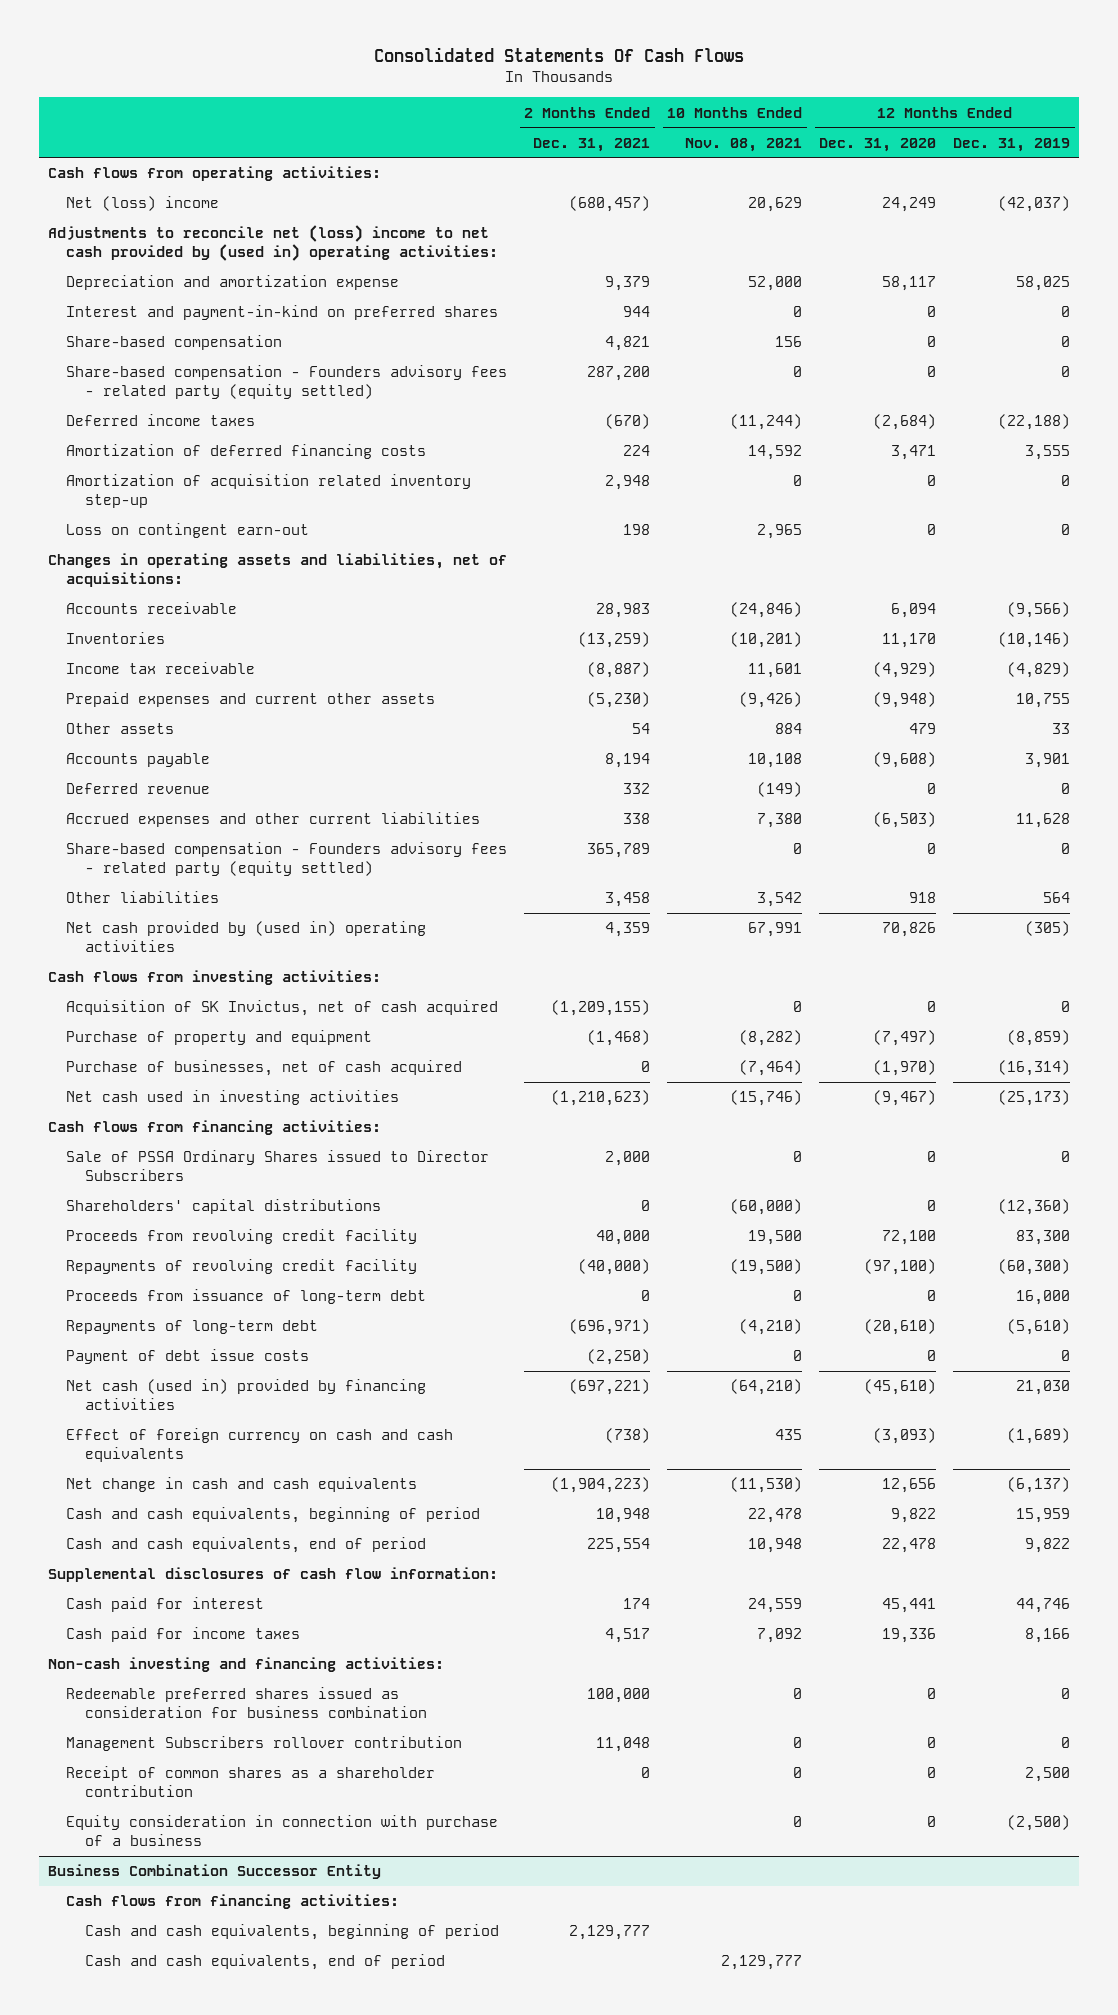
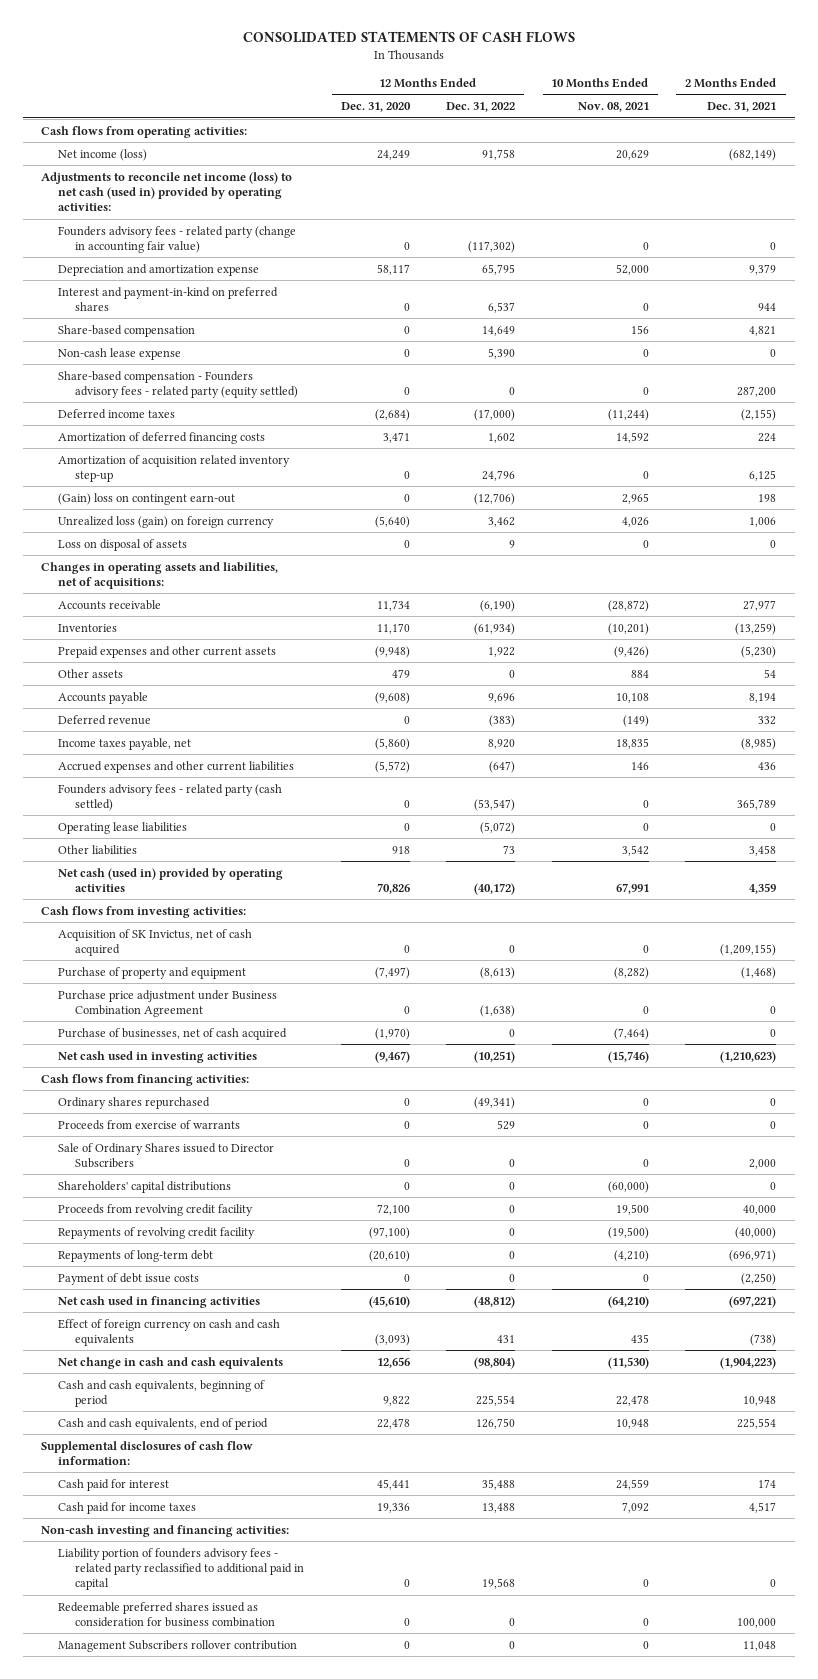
- Consolidated Statements Of Cash Flows
+ CONSOLIDATED STATEMENTS OF CASH FLOWS
- | 2 Months Ended Dec. 31, 2021 | 10 Months Ended Nov. 08, 2021 | 12 Months Ended Dec. 31, 2020 | 12 Months Ended Dec. 31, 2019
+ | 12 Months Ended Dec. 31, 2020 | 12 Months Ended Dec. 31, 2022 | 10 Months Ended Nov. 08, 2021 | 2 Months Ended Dec. 31, 2021
- Net (loss) income | (680,457) | 20,629 | 24,249 | (42,037)
- Adjustments to reconcile net (loss) income to net cash provided by (used in) operating activities:
+ Net income (loss) | 24,249 | 91,758 | 20,629 | (682,149)
+ Adjustments to reconcile net income (loss) to net cash (used in) provided by operating activities:
+ Founders advisory fees - related party (change in accounting fair value) | 0 | (117,302) | 0 | 0
+ Non-cash lease expense | 0 | 5,390 | 0 | 0
- Deferred income taxes | (670) | (11,244) | (2,684) | (22,188)
+ Deferred income taxes | (2,684) | (17,000) | (11,244) | (2,155)
- Amortization of acquisition related inventory step-up | 2,948 | 0 | 0 | 0
- Loss on contingent earn-out | 198 | 2,965 | 0 | 0
+ Amortization of acquisition related inventory step-up | 0 | 24,796 | 0 | 6,125
+ (Gain) loss on contingent earn-out | 0 | (12,706) | 2,965 | 198
+ Unrealized loss (gain) on foreign currency | (5,640) | 3,462 | 4,026 | 1,006
+ Loss on disposal of assets | 0 | 9 | 0 | 0
- Accounts receivable | 28,983 | (24,846) | 6,094 | (9,566)
+ Accounts receivable | 11,734 | (6,190) | (28,872) | 27,977
- Income tax receivable | (8,887) | 11,601 | (4,929) | (4,829)
- Prepaid expenses and current other assets | (5,230) | (9,426) | (9,948) | 10,755
+ Prepaid expenses and other current assets | (9,948) | 1,922 | (9,426) | (5,230)
- Accrued expenses and other current liabilities | 338 | 7,380 | (6,503) | 11,628
- Share-based compensation - Founders advisory fees - related party (equity settled) | 365,789 | 0 | 0 | 0
+ Income taxes payable, net | (5,860) | 8,920 | 18,835 | (8,985)
+ Accrued expenses and other current liabilities | (5,572) | (647) | 146 | 436
+ Founders advisory fees - related party (cash settled) | 0 | (53,547) | 0 | 365,789
+ Operating lease liabilities | 0 | (5,072) | 0 | 0
- Net cash provided by (used in) operating activities | 4,359 | 67,991 | 70,826 | (305)
+ Net cash (used in) provided by operating activities | 70,826 | (40,172) | 67,991 | 4,359
+ Purchase price adjustment under Business Combination Agreement | 0 | (1,638) | 0 | 0
- Sale of PSSA Ordinary Shares issued to Director Subscribers | 2,000 | 0 | 0 | 0
+ Ordinary shares repurchased | 0 | (49,341) | 0 | 0
+ Proceeds from exercise of warrants | 0 | 529 | 0 | 0
+ Sale of Ordinary Shares issued to Director Subscribers | 0 | 0 | 0 | 2,000
- Proceeds from issuance of long-term debt | 0 | 0 | 0 | 16,000
- Net cash (used in) provided by financing activities | (697,221) | (64,210) | (45,610) | 21,030
+ Net cash used in financing activities | (45,610) | (48,812) | (64,210) | (697,221)
+ Liability portion of founders advisory fees - related party reclassified to additional paid in capital | 0 | 19,568 | 0 | 0
- Receipt of common shares as a shareholder contribution | 0 | 0 | 0 | 2,500
- Equity consideration in connection with purchase of a business | | 0 | 0 | (2,500)
- Business Combination Successor Entity
- Cash flows from financing activities:
- Cash and cash equivalents, beginning of period | 2,129,777 | | |
- Cash and cash equivalents, end of period | | 2,129,777 | |

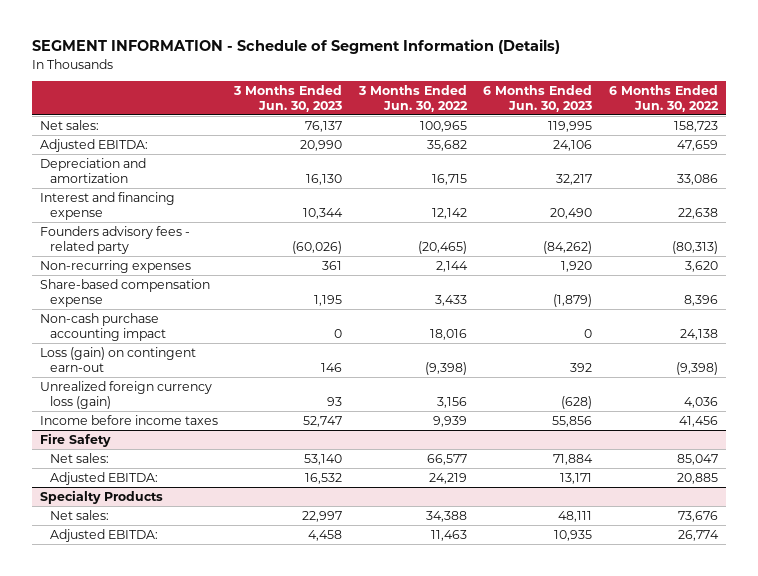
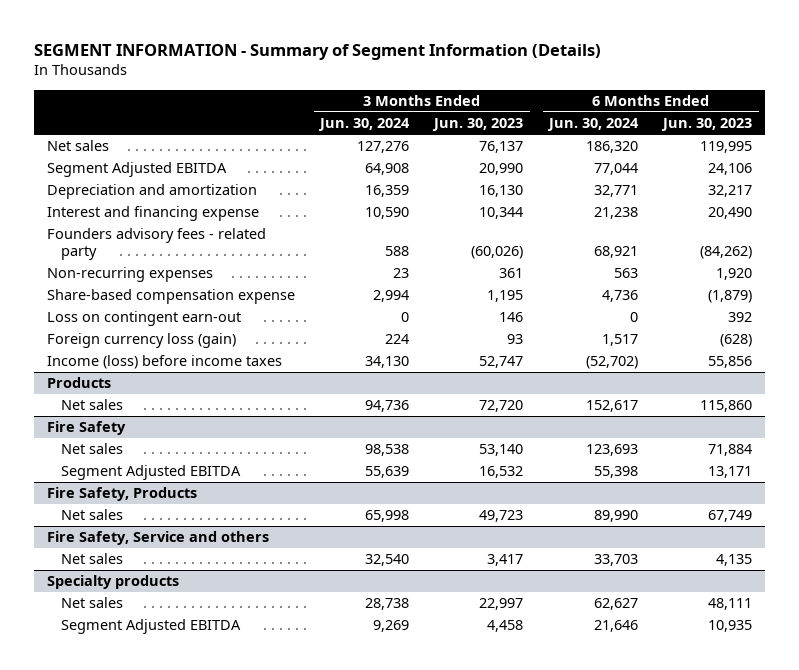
- SEGMENT INFORMATION - Schedule of Segment Information (Details)
+ SEGMENT INFORMATION - Summary of Segment Information (Details)
- | 3 Months Ended Jun. 30, 2023 | 3 Months Ended Jun. 30, 2022 | 6 Months Ended Jun. 30, 2023 | 6 Months Ended Jun. 30, 2022
+ | 3 Months Ended Jun. 30, 2024 | 3 Months Ended Jun. 30, 2023 | 6 Months Ended Jun. 30, 2024 | 6 Months Ended Jun. 30, 2023
- Net sales: | 76,137 | 100,965 | 119,995 | 158,723
- Adjusted EBITDA: | 20,990 | 35,682 | 24,106 | 47,659
+ Net sales | 127,276 | 76,137 | 186,320 | 119,995
+ Segment Adjusted EBITDA | 64,908 | 20,990 | 77,044 | 24,106
- Non-cash purchase accounting impact | 0 | 18,016 | 0 | 24,138
- Loss (gain) on contingent earn-out | 146 | (9,398) | 392 | (9,398)
- Unrealized foreign currency loss (gain) | 93 | 3,156 | (628) | 4,036
- Income before income taxes | 52,747 | 9,939 | 55,856 | 41,456
+ Loss on contingent earn-out | 0 | 146 | 0 | 392
+ Foreign currency loss (gain) | 224 | 93 | 1,517 | (628)
+ Income (loss) before income taxes | 34,130 | 52,747 | (52,702) | 55,856
+ Products
+ Net sales | 94,736 | 72,720 | 152,617 | 115,860
@ Fire Safety
- Net sales: | 53,140 | 66,577 | 71,884 | 85,047
- Adjusted EBITDA: | 16,532 | 24,219 | 13,171 | 20,885
- Specialty Products
- Net sales: | 22,997 | 34,388 | 48,111 | 73,676
- Adjusted EBITDA: | 4,458 | 11,463 | 10,935 | 26,774
@ Fire Safety
+ Net sales | 98,538 | 53,140 | 123,693 | 71,884
+ Segment Adjusted EBITDA | 55,639 | 16,532 | 55,398 | 13,171
+ Fire Safety, Products
+ Net sales | 65,998 | 49,723 | 89,990 | 67,749
+ Fire Safety, Service and others
+ Net sales | 32,540 | 3,417 | 33,703 | 4,135
+ Specialty products
+ Net sales | 28,738 | 22,997 | 62,627 | 48,111
+ Segment Adjusted EBITDA | 9,269 | 4,458 | 21,646 | 10,935

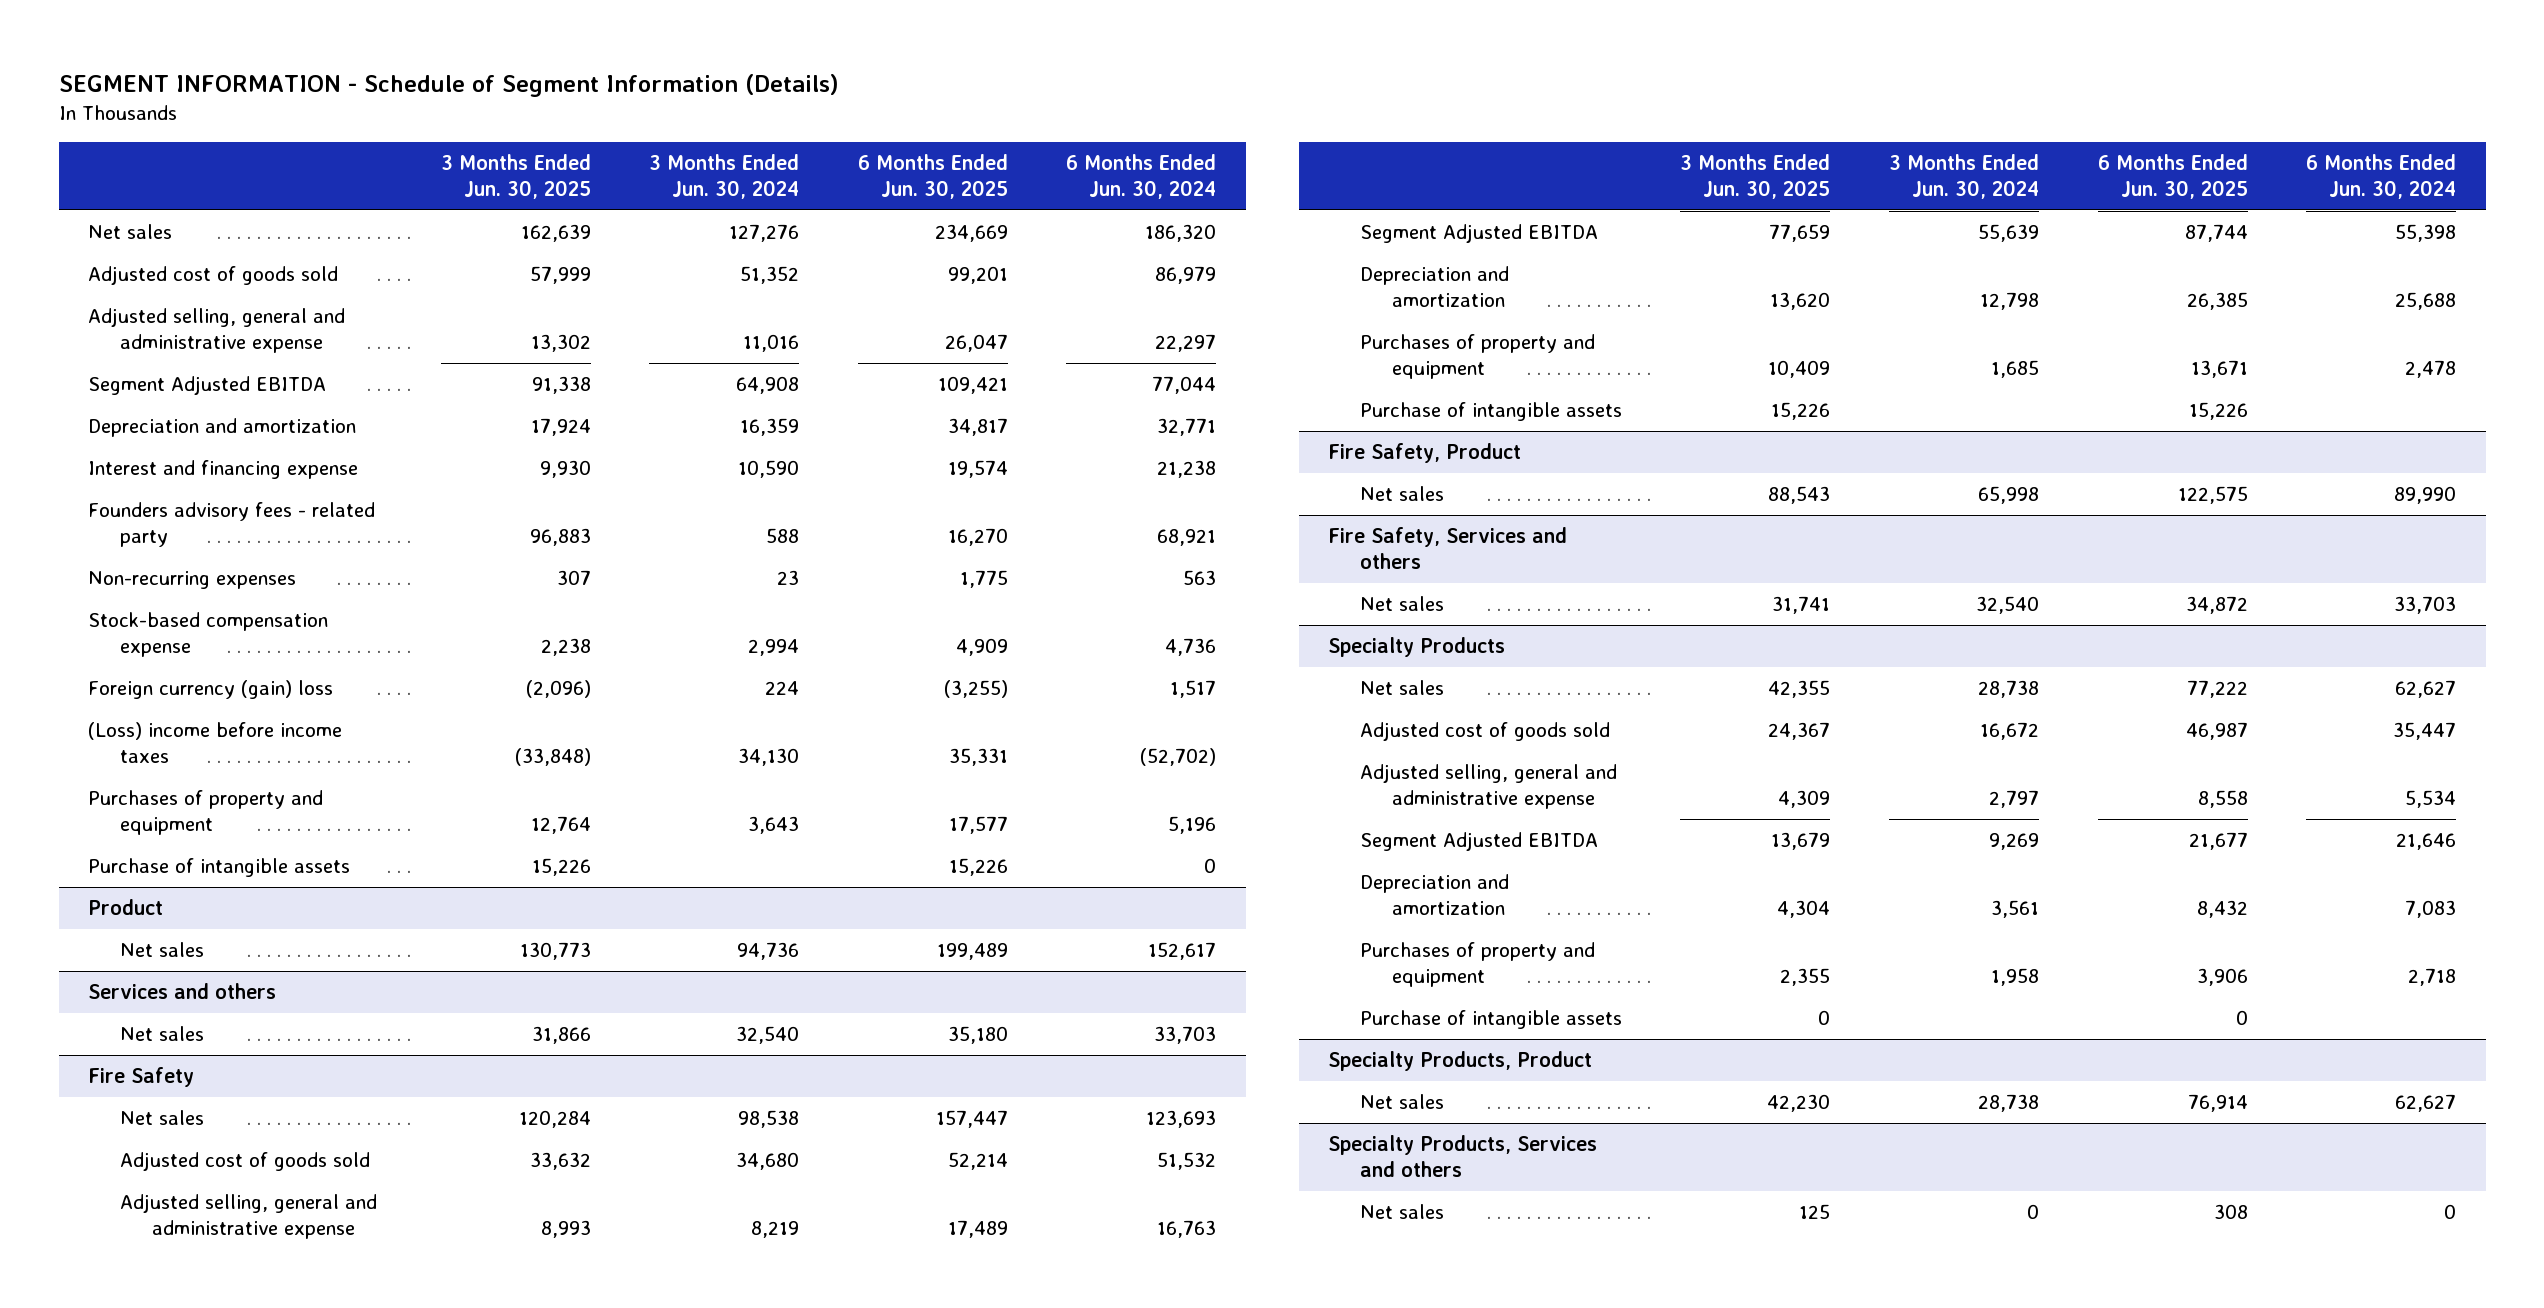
- SEGMENT INFORMATION - Summary of Segment Information (Details)
+ SEGMENT INFORMATION - Schedule of Segment Information (Details)
- | 3 Months Ended Jun. 30, 2024 | 3 Months Ended Jun. 30, 2023 | 6 Months Ended Jun. 30, 2024 | 6 Months Ended Jun. 30, 2023
+ | 3 Months Ended Jun. 30, 2025 | 3 Months Ended Jun. 30, 2024 | 6 Months Ended Jun. 30, 2025 | 6 Months Ended Jun. 30, 2024
+ Adjusted cost of goods sold | 57,999 | 51,352 | 99,201 | 86,979
+ Adjusted selling, general and administrative expense | 13,302 | 11,016 | 26,047 | 22,297
- Share-based compensation expense | 2,994 | 1,195 | 4,736 | (1,879)
- Loss on contingent earn-out | 0 | 146 | 0 | 392
- Foreign currency loss (gain) | 224 | 93 | 1,517 | (628)
- Income (loss) before income taxes | 34,130 | 52,747 | (52,702) | 55,856
- Products
+ Stock-based compensation expense | 2,238 | 2,994 | 4,909 | 4,736
+ Foreign currency (gain) loss | (2,096) | 224 | (3,255) | 1,517
+ (Loss) income before income taxes | (33,848) | 34,130 | 35,331 | (52,702)
+ Purchases of property and equipment | 12,764 | 3,643 | 17,577 | 5,196
+ Purchase of intangible assets | 15,226 | | 15,226 | 0
+ Product
+ Services and others
+ Net sales | 31,866 | 32,540 | 35,180 | 33,703
@ Fire Safety
+ Adjusted cost of goods sold | 33,632 | 34,680 | 52,214 | 51,532
+ Adjusted selling, general and administrative expense | 8,993 | 8,219 | 17,489 | 16,763
- Fire Safety, Products
@ Fire Safety
+ Depreciation and amortization | 13,620 | 12,798 | 26,385 | 25,688
+ Purchases of property and equipment | 10,409 | 1,685 | 13,671 | 2,478
+ Purchase of intangible assets | 15,226 | | 15,226 |
+ Fire Safety, Product
- Fire Safety, Service and others
+ Fire Safety, Services and others
- Specialty products
+ Specialty Products
+ Adjusted cost of goods sold | 24,367 | 16,672 | 46,987 | 35,447
+ Adjusted selling, general and administrative expense | 4,309 | 2,797 | 8,558 | 5,534
+ Depreciation and amortization | 4,304 | 3,561 | 8,432 | 7,083
+ Purchases of property and equipment | 2,355 | 1,958 | 3,906 | 2,718
+ Purchase of intangible assets | 0 | | 0 |
+ Specialty Products, Product
+ Net sales | 42,230 | 28,738 | 76,914 | 62,627
+ Specialty Products, Services and others
+ Net sales | 125 | 0 | 308 | 0

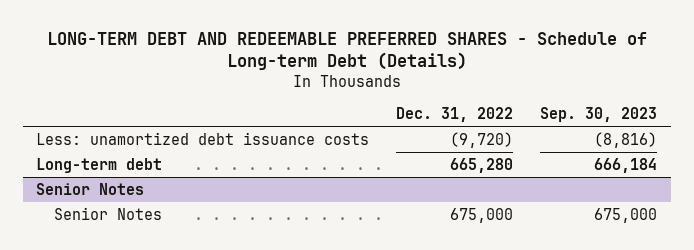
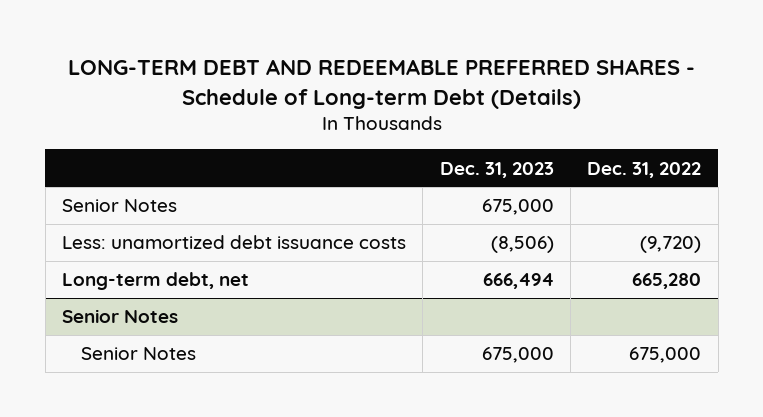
- | Dec. 31, 2022 | Sep. 30, 2023
+ | Dec. 31, 2023 | Dec. 31, 2022
+ Senior Notes | 675,000 |
- Long-term debt | 665,280 | 666,184
+ Long-term debt, net | 666,494 | 665,280

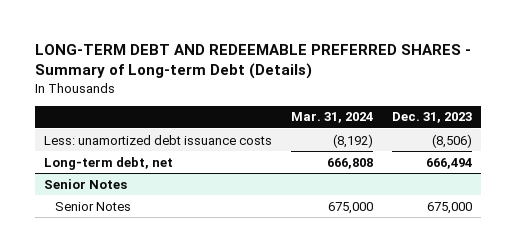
- LONG-TERM DEBT AND REDEEMABLE PREFERRED SHARES - Schedule of Long-term Debt (Details)
+ LONG-TERM DEBT AND REDEEMABLE PREFERRED SHARES - Summary of Long-term Debt (Details)
- | Dec. 31, 2023 | Dec. 31, 2022
+ | Mar. 31, 2024 | Dec. 31, 2023
- Senior Notes | 675,000 |

